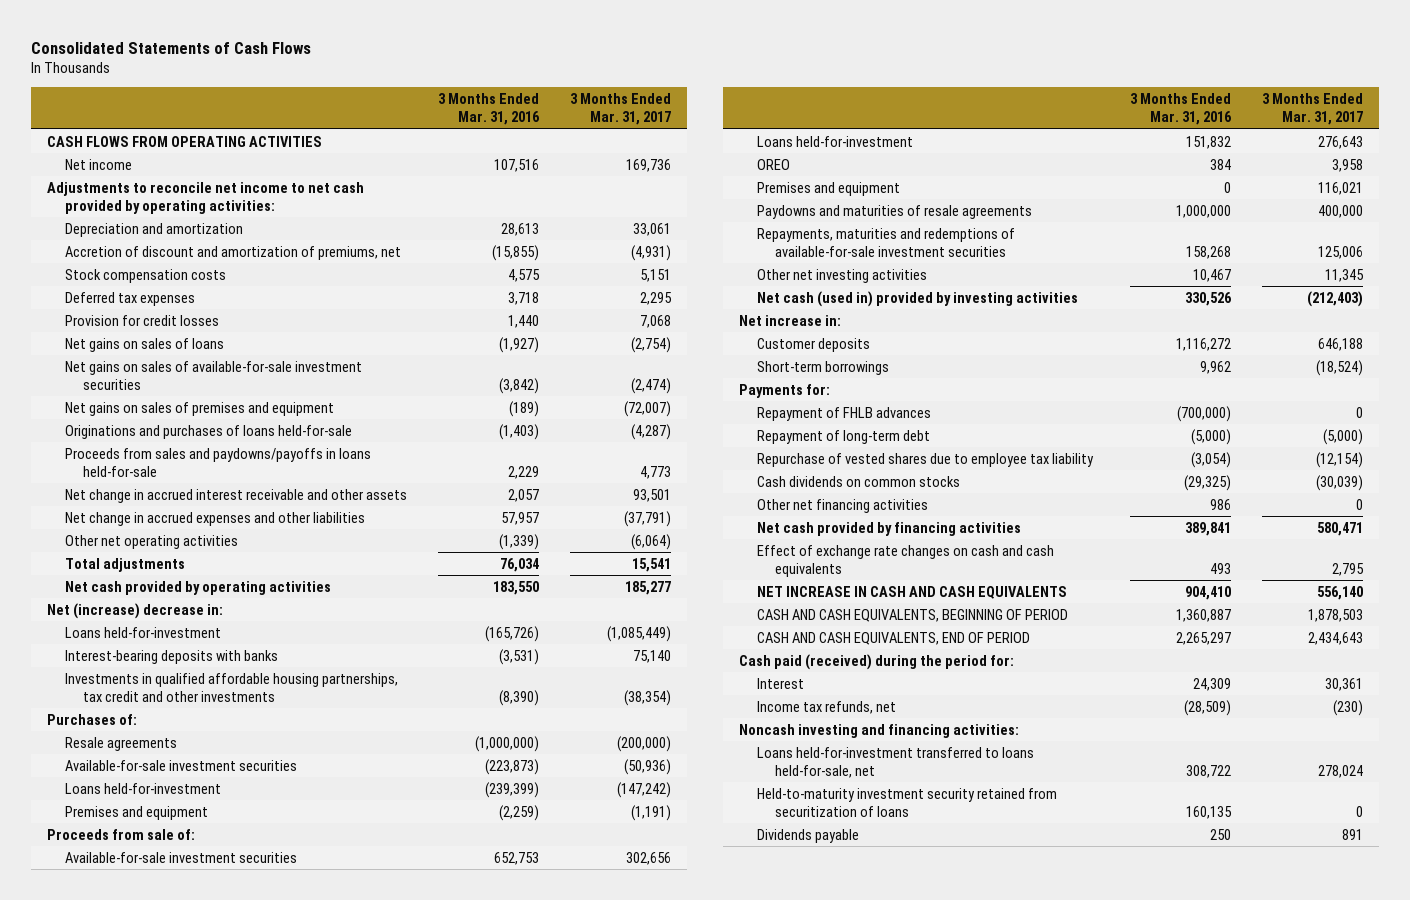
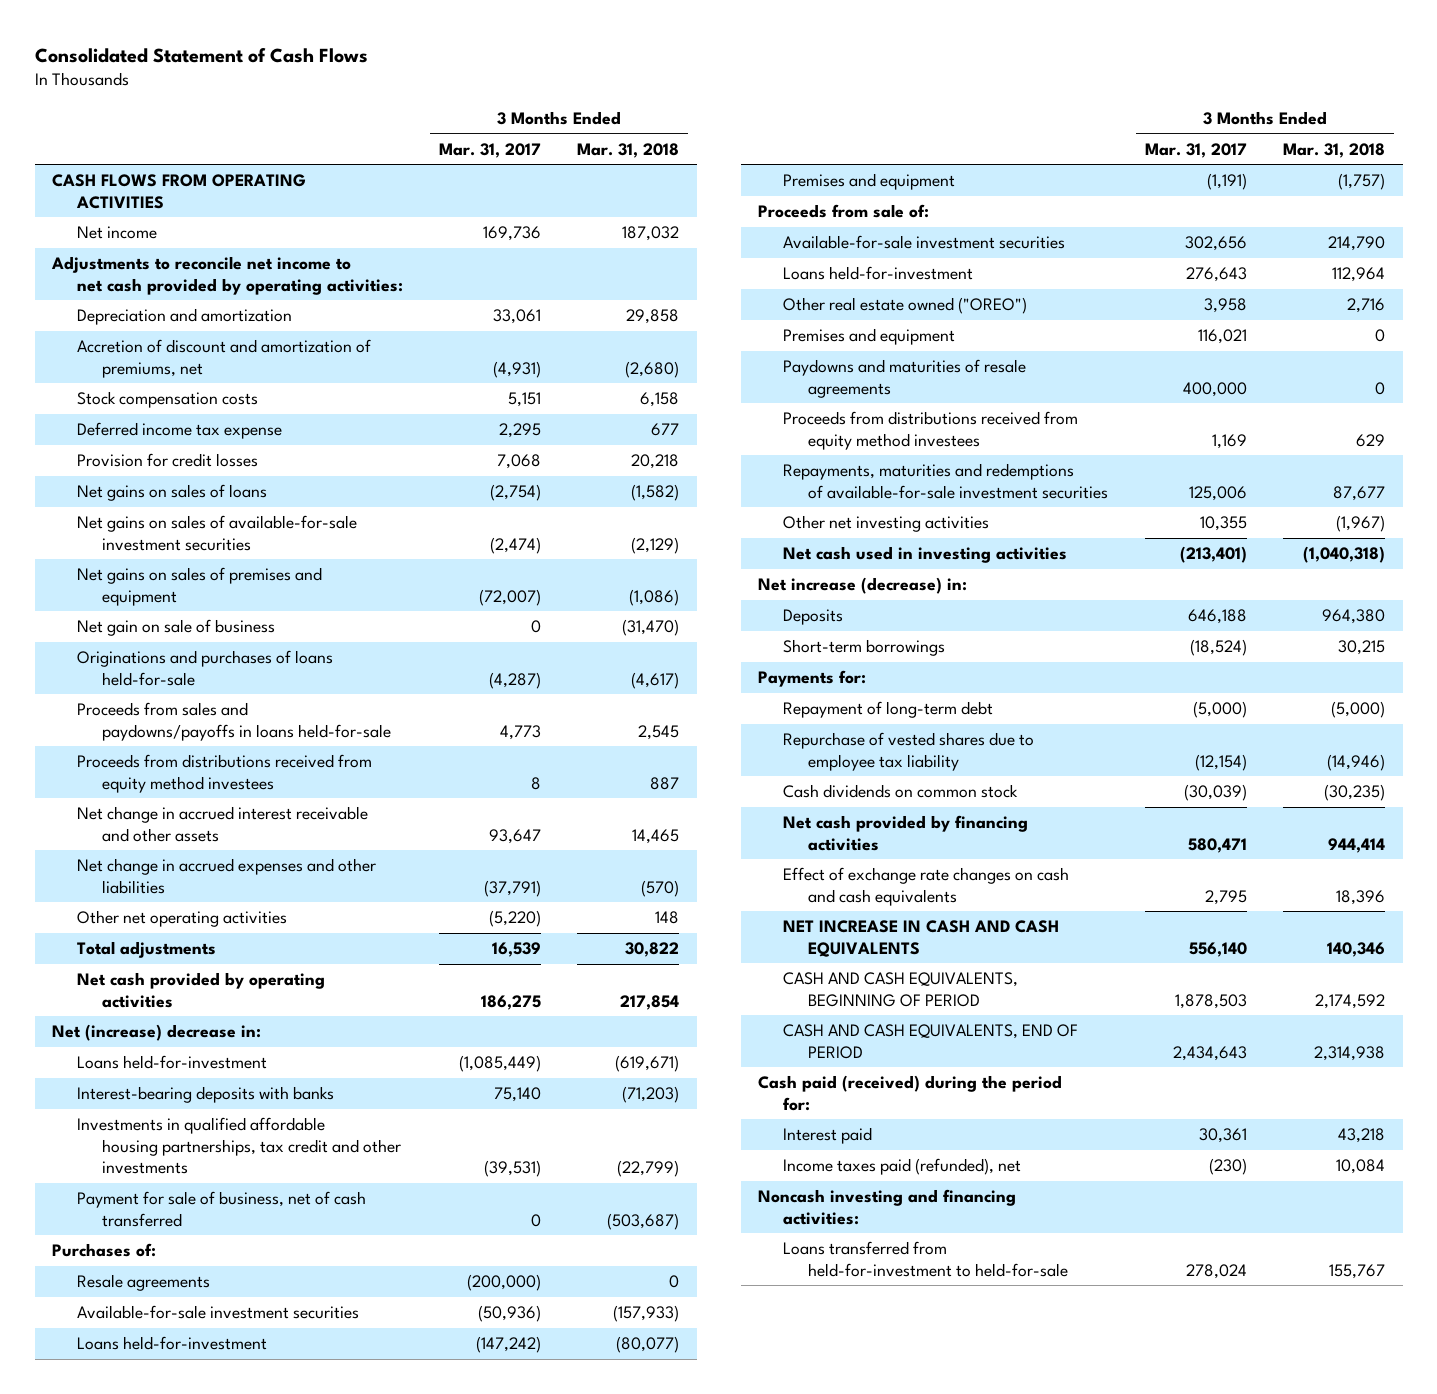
- Consolidated Statements of Cash Flows
+ Consolidated Statement of Cash Flows
- | 3 Months Ended Mar. 31, 2016 | 3 Months Ended Mar. 31, 2017
+ | 3 Months Ended Mar. 31, 2017 | 3 Months Ended Mar. 31, 2018
- Deferred tax expenses | 3,718 | 2,295
+ Deferred income tax expense | 2,295 | 677
+ Net gain on sale of business | 0 | (31,470)
- Net change in accrued interest receivable and other assets | 2,057 | 93,501
+ Proceeds from distributions received from equity method investees | 8 | 887
+ Net change in accrued interest receivable and other assets | 93,647 | 14,465
- Other net operating activities | (1,339) | (6,064)
- Total adjustments | 76,034 | 15,541
- Net cash provided by operating activities | 183,550 | 185,277
+ Other net operating activities | (5,220) | 148
+ Total adjustments | 16,539 | 30,822
+ Net cash provided by operating activities | 186,275 | 217,854
- Investments in qualified affordable housing partnerships, tax credit and other investments | (8,390) | (38,354)
+ Investments in qualified affordable housing partnerships, tax credit and other investments | (39,531) | (22,799)
+ Payment for sale of business, net of cash transferred | 0 | (503,687)
- OREO | 384 | 3,958
+ Other real estate owned ("OREO") | 3,958 | 2,716
+ Proceeds from distributions received from equity method investees | 1,169 | 629
- Other net investing activities | 10,467 | 11,345
- Net cash (used in) provided by investing activities | 330,526 | (212,403)
- Net increase in:
- Customer deposits | 1,116,272 | 646,188
+ Other net investing activities | 10,355 | (1,967)
+ Net cash used in investing activities | (213,401) | (1,040,318)
+ Net increase (decrease) in:
+ Deposits | 646,188 | 964,380
- Repayment of FHLB advances | (700,000) | 0
- Cash dividends on common stocks | (29,325) | (30,039)
- Other net financing activities | 986 | 0
+ Cash dividends on common stock | (30,039) | (30,235)
- Interest | 24,309 | 30,361
- Income tax refunds, net | (28,509) | (230)
+ Interest paid | 30,361 | 43,218
+ Income taxes paid (refunded), net | (230) | 10,084
- Loans held-for-investment transferred to loans held-for-sale, net | 308,722 | 278,024
- Held-to-maturity investment security retained from securitization of loans | 160,135 | 0
- Dividends payable | 250 | 891
+ Loans transferred from held-for-investment to held-for-sale | 278,024 | 155,767

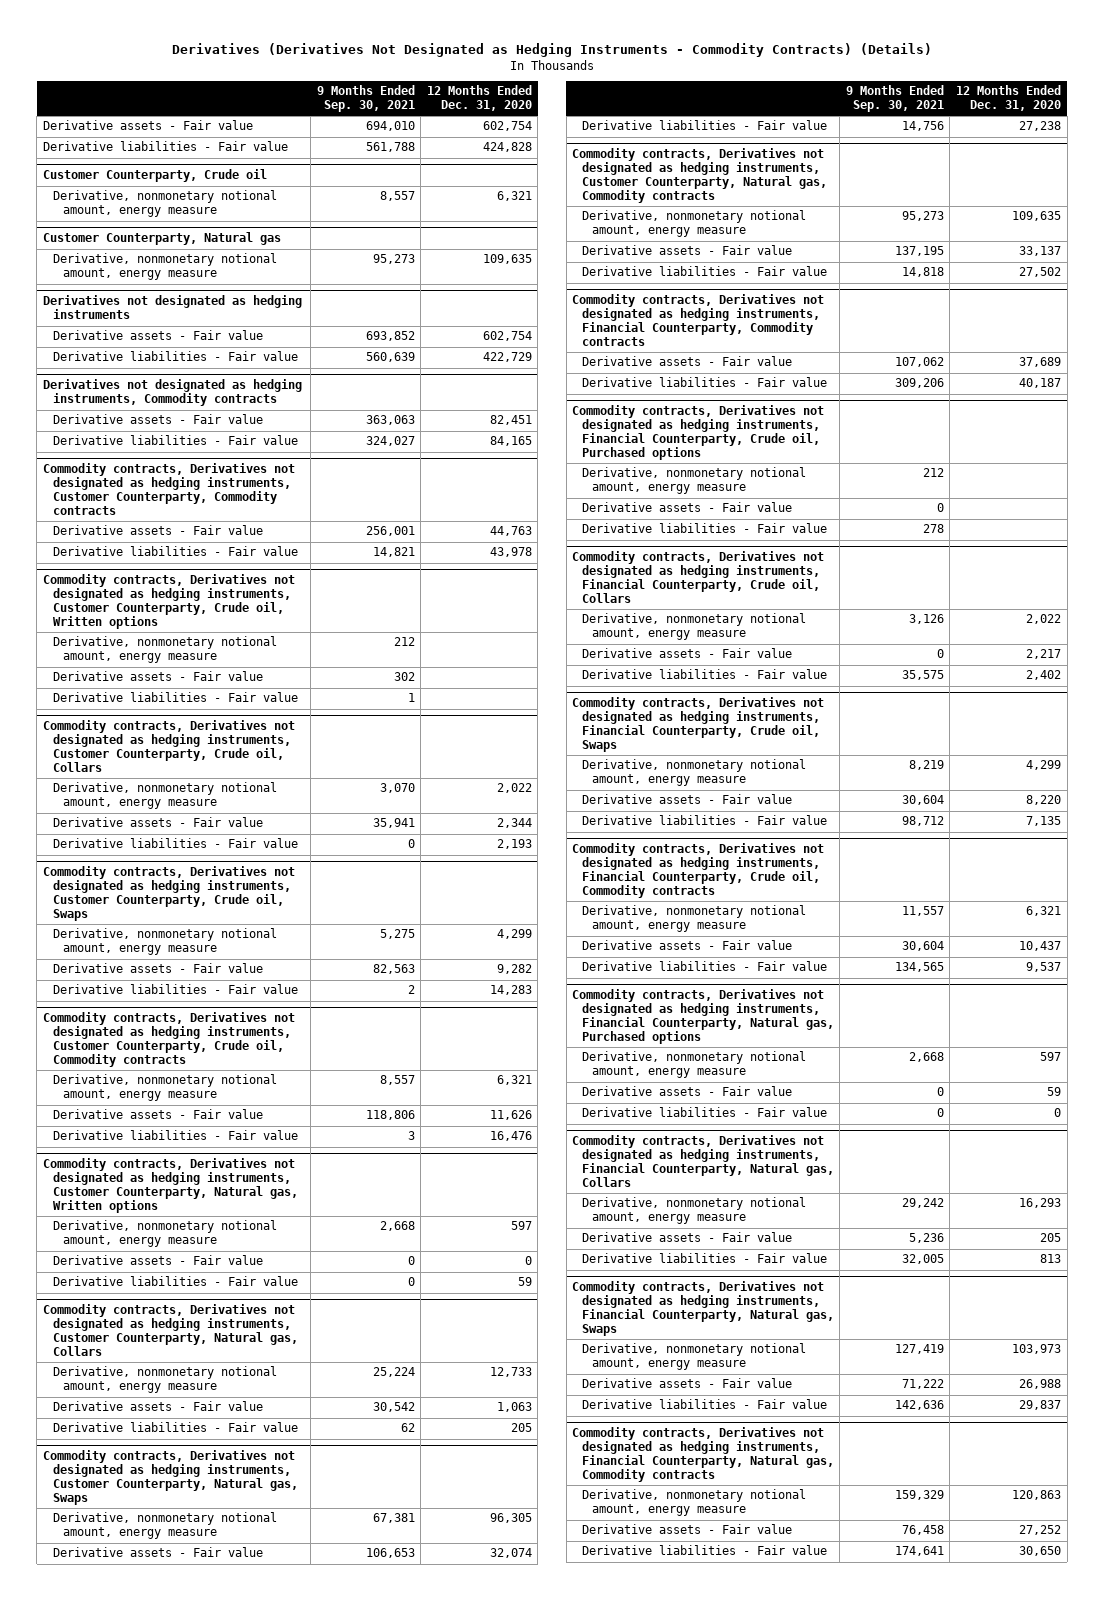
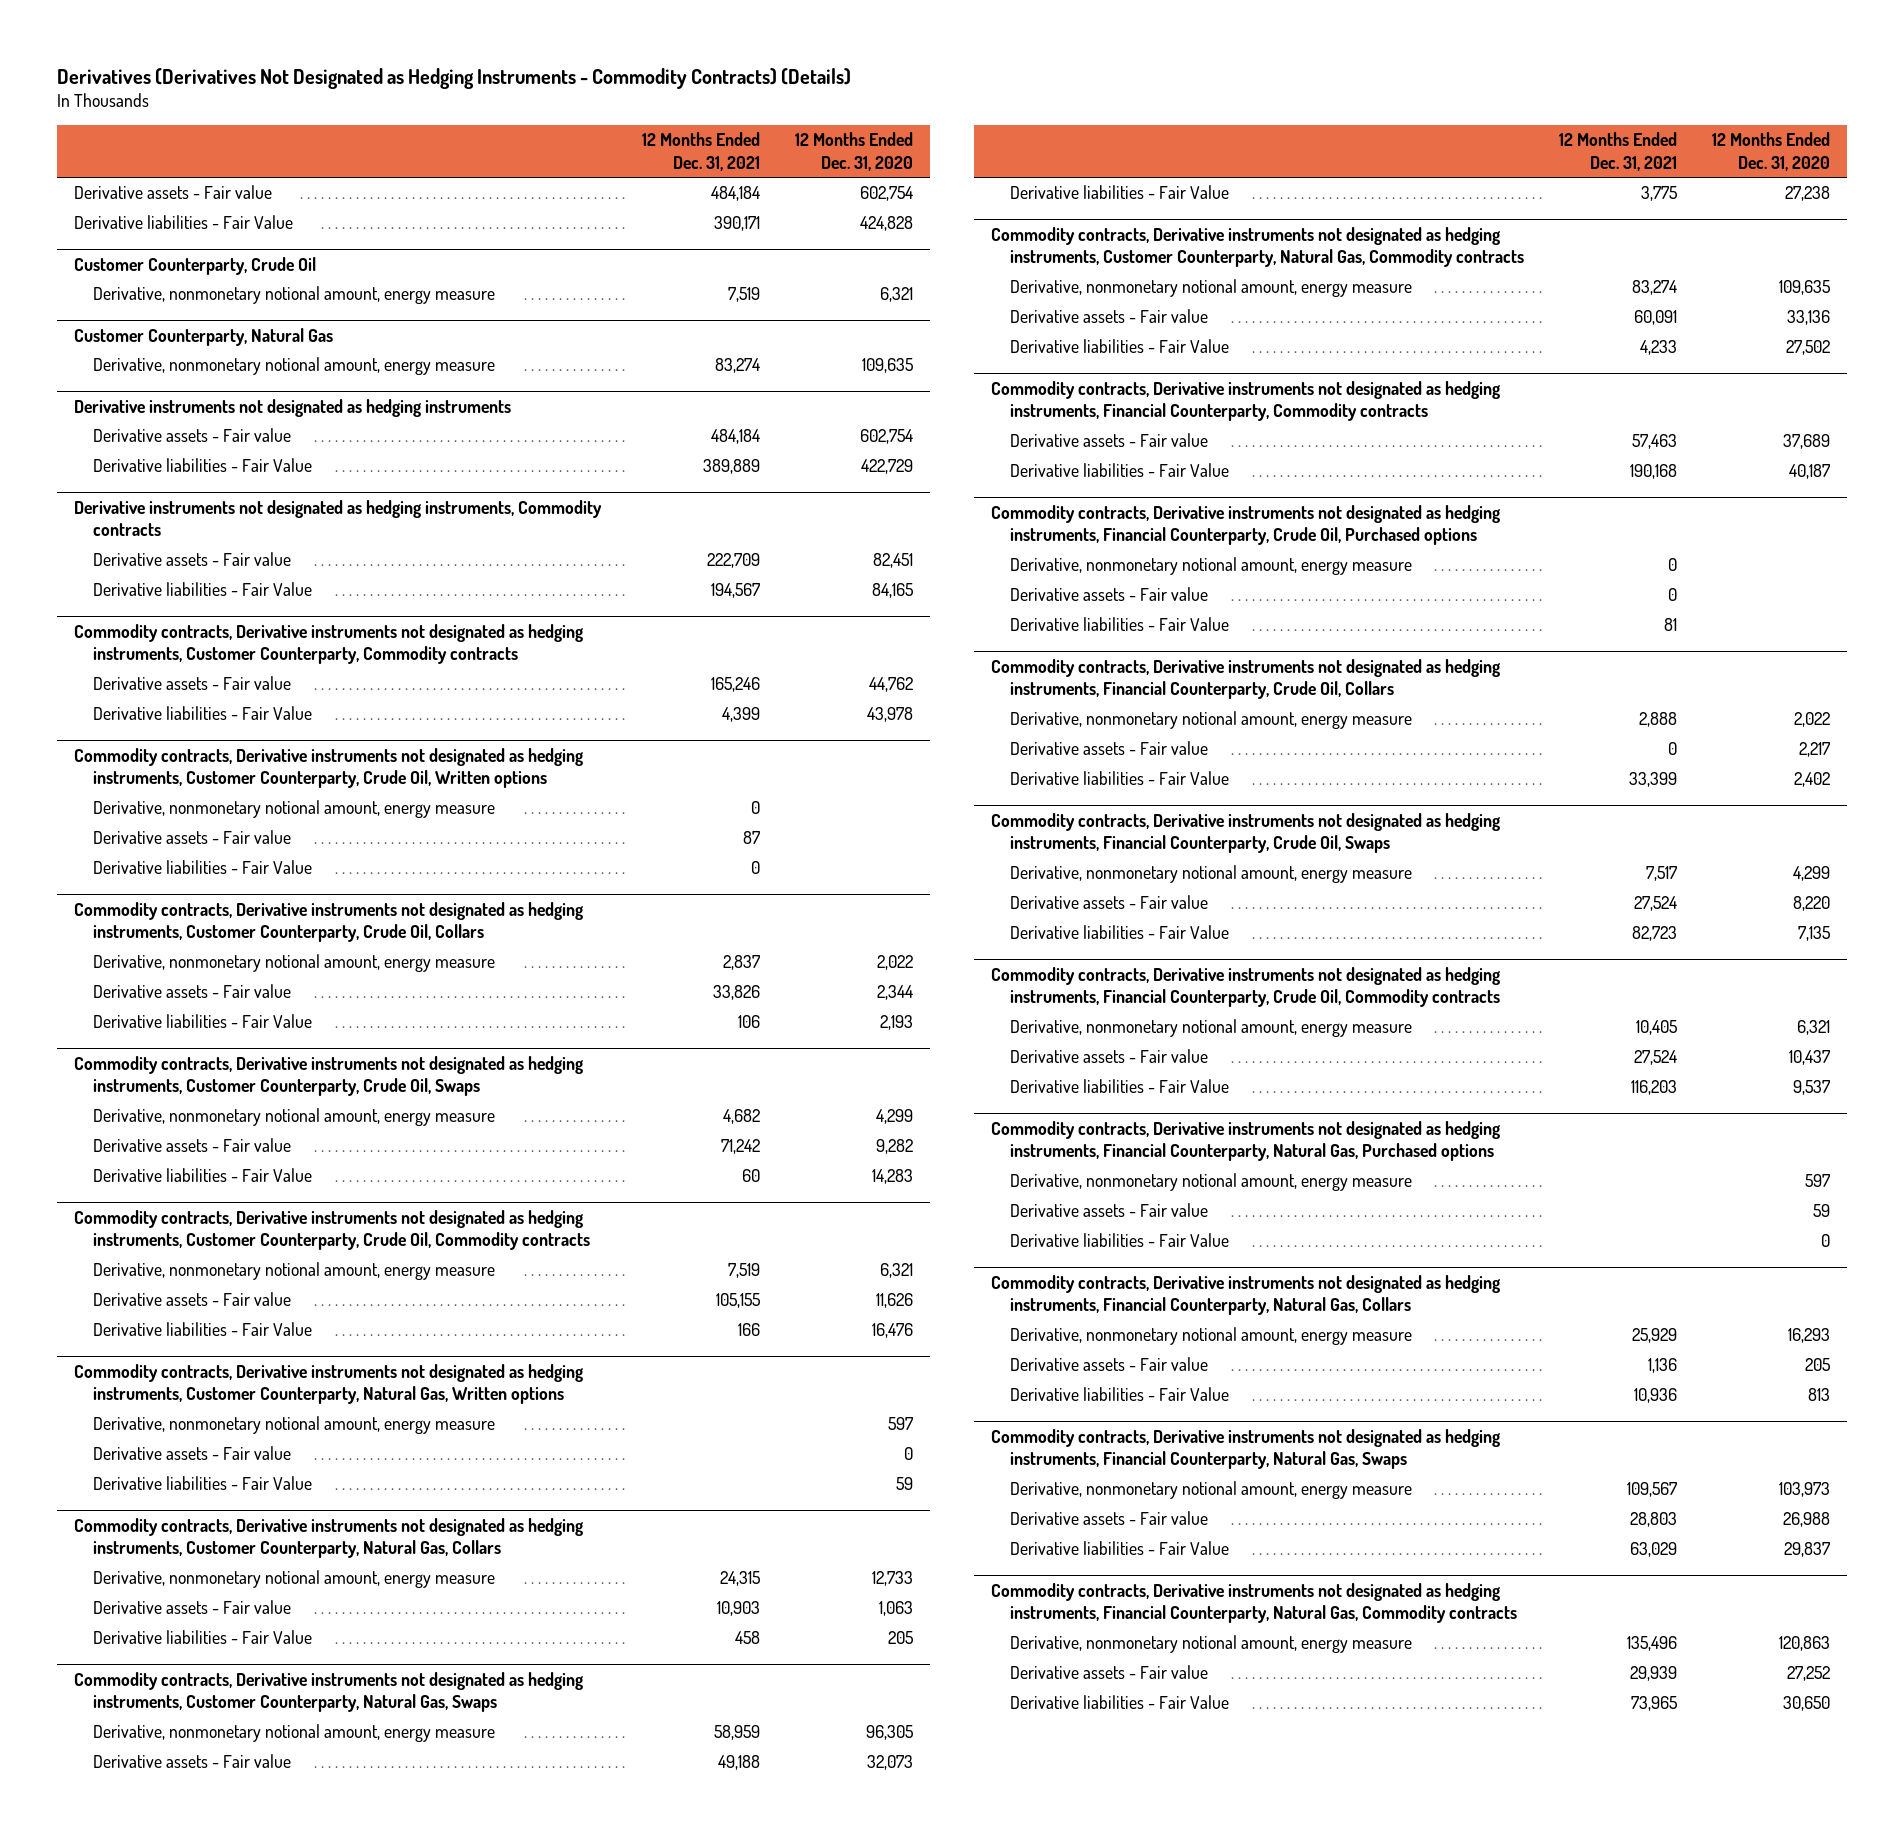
- | 9 Months Ended Sep. 30, 2021 | 12 Months Ended Dec. 31, 2020
+ | 12 Months Ended Dec. 31, 2021 | 12 Months Ended Dec. 31, 2020
- Derivative liabilities - Fair value | 561,788 | 424,828
- Customer Counterparty, Crude oil
+ Derivative liabilities - Fair Value | 390,171 | 424,828
+ Customer Counterparty, Crude Oil
- Customer Counterparty, Natural gas
+ Customer Counterparty, Natural Gas
- Derivatives not designated as hedging instruments
+ Derivative instruments not designated as hedging instruments
- Derivative liabilities - Fair value | 560,639 | 422,729
- Derivatives not designated as hedging instruments, Commodity contracts
+ Derivative liabilities - Fair Value | 389,889 | 422,729
+ Derivative instruments not designated as hedging instruments, Commodity contracts
- Derivative liabilities - Fair value | 324,027 | 84,165
- Commodity contracts, Derivatives not designated as hedging instruments, Customer Counterparty, Commodity contracts
- Derivative assets - Fair value | 256,001 | 44,763
- Derivative liabilities - Fair value | 14,821 | 43,978
- Commodity contracts, Derivatives not designated as hedging instruments, Customer Counterparty, Crude oil, Written options
+ Derivative liabilities - Fair Value | 194,567 | 84,165
+ Commodity contracts, Derivative instruments not designated as hedging instruments, Customer Counterparty, Commodity contracts
+ Derivative assets - Fair value | 165,246 | 44,762
+ Derivative liabilities - Fair Value | 4,399 | 43,978
+ Commodity contracts, Derivative instruments not designated as hedging instruments, Customer Counterparty, Crude Oil, Written options
- Derivative liabilities - Fair value | 1 |
- Commodity contracts, Derivatives not designated as hedging instruments, Customer Counterparty, Crude oil, Collars
+ Derivative liabilities - Fair Value | 0 |
+ Commodity contracts, Derivative instruments not designated as hedging instruments, Customer Counterparty, Crude Oil, Collars
- Derivative liabilities - Fair value | 0 | 2,193
- Commodity contracts, Derivatives not designated as hedging instruments, Customer Counterparty, Crude oil, Swaps
+ Derivative liabilities - Fair Value | 106 | 2,193
+ Commodity contracts, Derivative instruments not designated as hedging instruments, Customer Counterparty, Crude Oil, Swaps
- Derivative liabilities - Fair value | 2 | 14,283
- Commodity contracts, Derivatives not designated as hedging instruments, Customer Counterparty, Crude oil, Commodity contracts
+ Derivative liabilities - Fair Value | 60 | 14,283
+ Commodity contracts, Derivative instruments not designated as hedging instruments, Customer Counterparty, Crude Oil, Commodity contracts
- Derivative liabilities - Fair value | 3 | 16,476
- Commodity contracts, Derivatives not designated as hedging instruments, Customer Counterparty, Natural gas, Written options
+ Derivative liabilities - Fair Value | 166 | 16,476
+ Commodity contracts, Derivative instruments not designated as hedging instruments, Customer Counterparty, Natural Gas, Written options
- Derivative liabilities - Fair value | 0 | 59
- Commodity contracts, Derivatives not designated as hedging instruments, Customer Counterparty, Natural gas, Collars
+ Derivative liabilities - Fair Value | | 59
+ Commodity contracts, Derivative instruments not designated as hedging instruments, Customer Counterparty, Natural Gas, Collars
- Derivative liabilities - Fair value | 62 | 205
- Commodity contracts, Derivatives not designated as hedging instruments, Customer Counterparty, Natural gas, Swaps
+ Derivative liabilities - Fair Value | 458 | 205
+ Commodity contracts, Derivative instruments not designated as hedging instruments, Customer Counterparty, Natural Gas, Swaps
- Derivative assets - Fair value | 106,653 | 32,074
- Derivative liabilities - Fair value | 14,756 | 27,238
- Commodity contracts, Derivatives not designated as hedging instruments, Customer Counterparty, Natural gas, Commodity contracts
+ Derivative assets - Fair value | 49,188 | 32,073
+ Derivative liabilities - Fair Value | 3,775 | 27,238
+ Commodity contracts, Derivative instruments not designated as hedging instruments, Customer Counterparty, Natural Gas, Commodity contracts
- Derivative assets - Fair value | 137,195 | 33,137
- Derivative liabilities - Fair value | 14,818 | 27,502
- Commodity contracts, Derivatives not designated as hedging instruments, Financial Counterparty, Commodity contracts
+ Derivative assets - Fair value | 60,091 | 33,136
+ Derivative liabilities - Fair Value | 4,233 | 27,502
+ Commodity contracts, Derivative instruments not designated as hedging instruments, Financial Counterparty, Commodity contracts
- Derivative liabilities - Fair value | 309,206 | 40,187
- Commodity contracts, Derivatives not designated as hedging instruments, Financial Counterparty, Crude oil, Purchased options
+ Derivative liabilities - Fair Value | 190,168 | 40,187
+ Commodity contracts, Derivative instruments not designated as hedging instruments, Financial Counterparty, Crude Oil, Purchased options
- Derivative liabilities - Fair value | 278 |
- Commodity contracts, Derivatives not designated as hedging instruments, Financial Counterparty, Crude oil, Collars
+ Derivative liabilities - Fair Value | 81 |
+ Commodity contracts, Derivative instruments not designated as hedging instruments, Financial Counterparty, Crude Oil, Collars
- Derivative liabilities - Fair value | 35,575 | 2,402
- Commodity contracts, Derivatives not designated as hedging instruments, Financial Counterparty, Crude oil, Swaps
+ Derivative liabilities - Fair Value | 33,399 | 2,402
+ Commodity contracts, Derivative instruments not designated as hedging instruments, Financial Counterparty, Crude Oil, Swaps
- Derivative liabilities - Fair value | 98,712 | 7,135
- Commodity contracts, Derivatives not designated as hedging instruments, Financial Counterparty, Crude oil, Commodity contracts
+ Derivative liabilities - Fair Value | 82,723 | 7,135
+ Commodity contracts, Derivative instruments not designated as hedging instruments, Financial Counterparty, Crude Oil, Commodity contracts
- Derivative liabilities - Fair value | 134,565 | 9,537
- Commodity contracts, Derivatives not designated as hedging instruments, Financial Counterparty, Natural gas, Purchased options
+ Derivative liabilities - Fair Value | 116,203 | 9,537
+ Commodity contracts, Derivative instruments not designated as hedging instruments, Financial Counterparty, Natural Gas, Purchased options
- Derivative liabilities - Fair value | 0 | 0
- Commodity contracts, Derivatives not designated as hedging instruments, Financial Counterparty, Natural gas, Collars
+ Derivative liabilities - Fair Value | | 0
+ Commodity contracts, Derivative instruments not designated as hedging instruments, Financial Counterparty, Natural Gas, Collars
- Derivative liabilities - Fair value | 32,005 | 813
- Commodity contracts, Derivatives not designated as hedging instruments, Financial Counterparty, Natural gas, Swaps
+ Derivative liabilities - Fair Value | 10,936 | 813
+ Commodity contracts, Derivative instruments not designated as hedging instruments, Financial Counterparty, Natural Gas, Swaps
- Derivative liabilities - Fair value | 142,636 | 29,837
- Commodity contracts, Derivatives not designated as hedging instruments, Financial Counterparty, Natural gas, Commodity contracts
+ Derivative liabilities - Fair Value | 63,029 | 29,837
+ Commodity contracts, Derivative instruments not designated as hedging instruments, Financial Counterparty, Natural Gas, Commodity contracts
- Derivative liabilities - Fair value | 174,641 | 30,650
+ Derivative liabilities - Fair Value | 73,965 | 30,650

